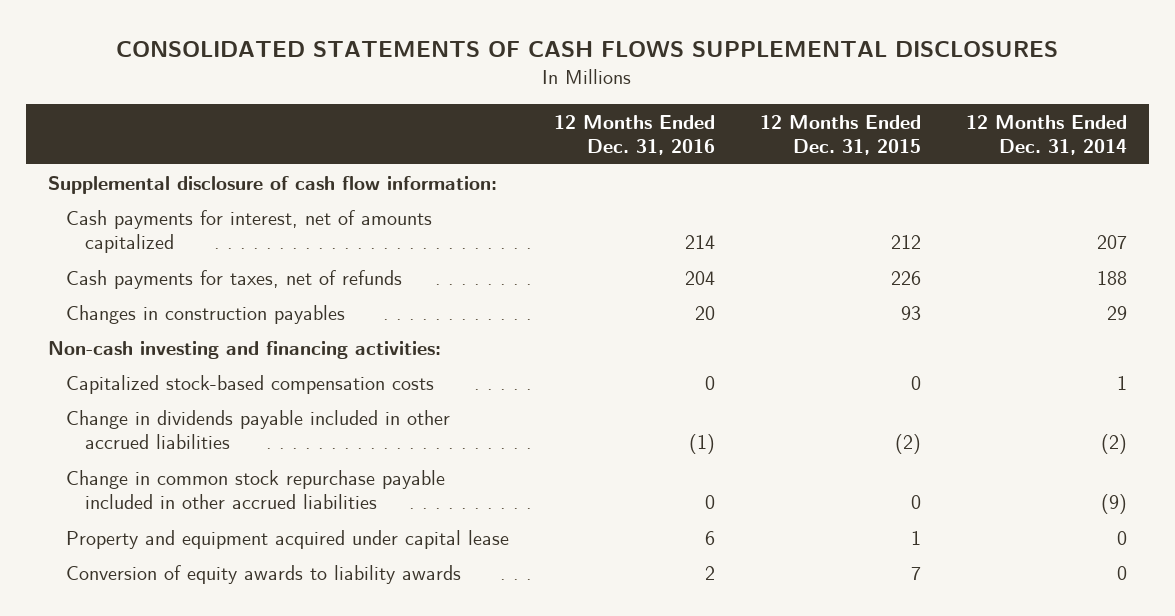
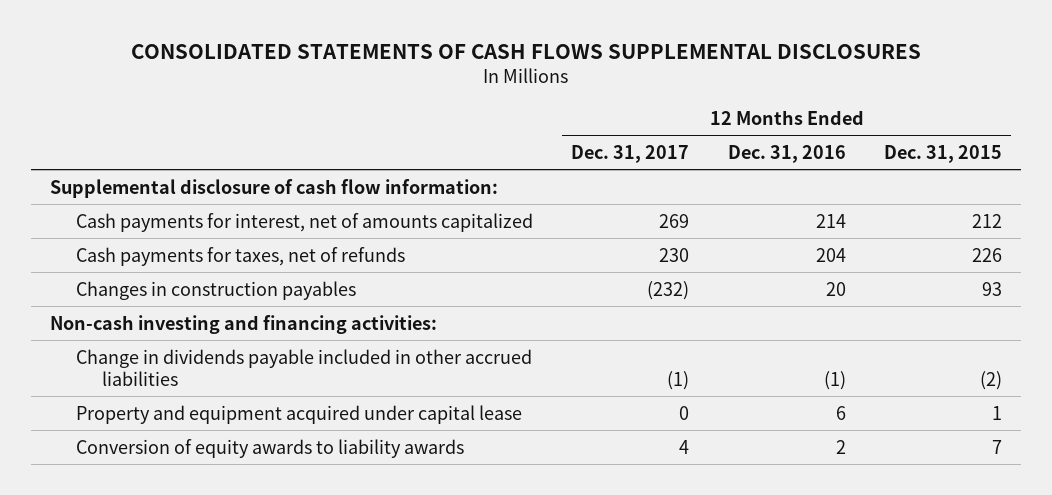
- | 12 Months Ended Dec. 31, 2016 | 12 Months Ended Dec. 31, 2015 | 12 Months Ended Dec. 31, 2014
+ | 12 Months Ended Dec. 31, 2017 | 12 Months Ended Dec. 31, 2016 | 12 Months Ended Dec. 31, 2015
- Capitalized stock-based compensation costs | 0 | 0 | 1
- Change in common stock repurchase payable included in other accrued liabilities | 0 | 0 | (9)

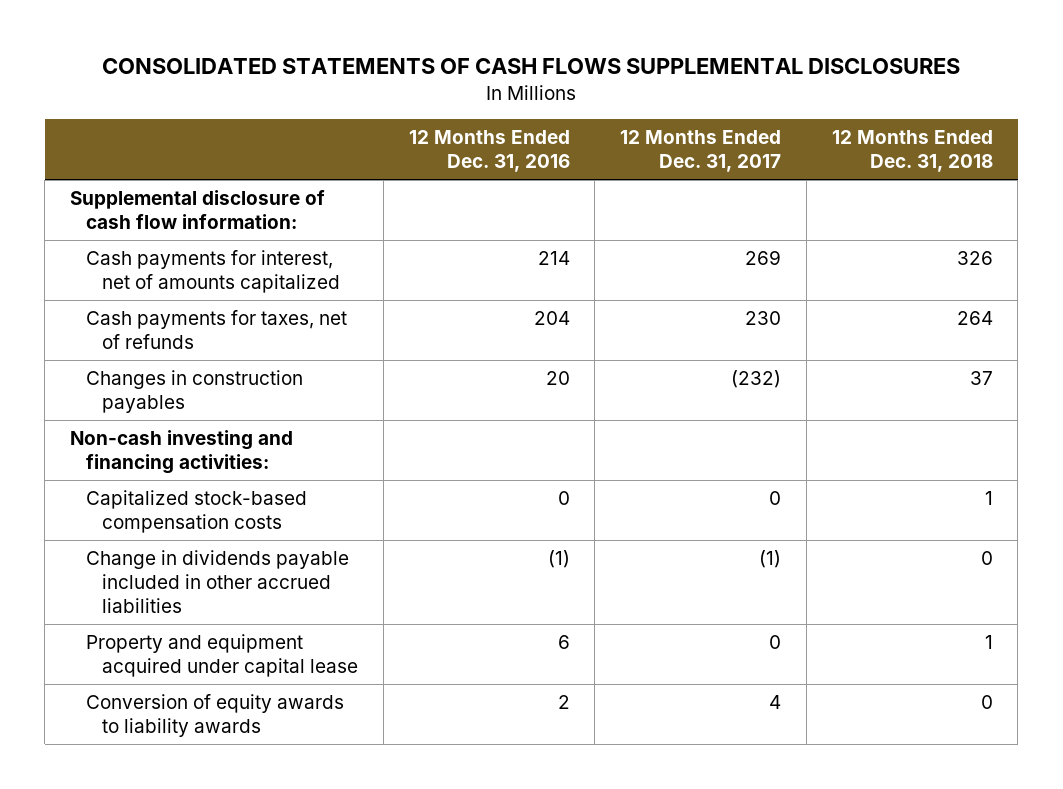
- | 12 Months Ended Dec. 31, 2017 | 12 Months Ended Dec. 31, 2016 | 12 Months Ended Dec. 31, 2015
+ | 12 Months Ended Dec. 31, 2016 | 12 Months Ended Dec. 31, 2017 | 12 Months Ended Dec. 31, 2018
+ Capitalized stock-based compensation costs | 0 | 0 | 1

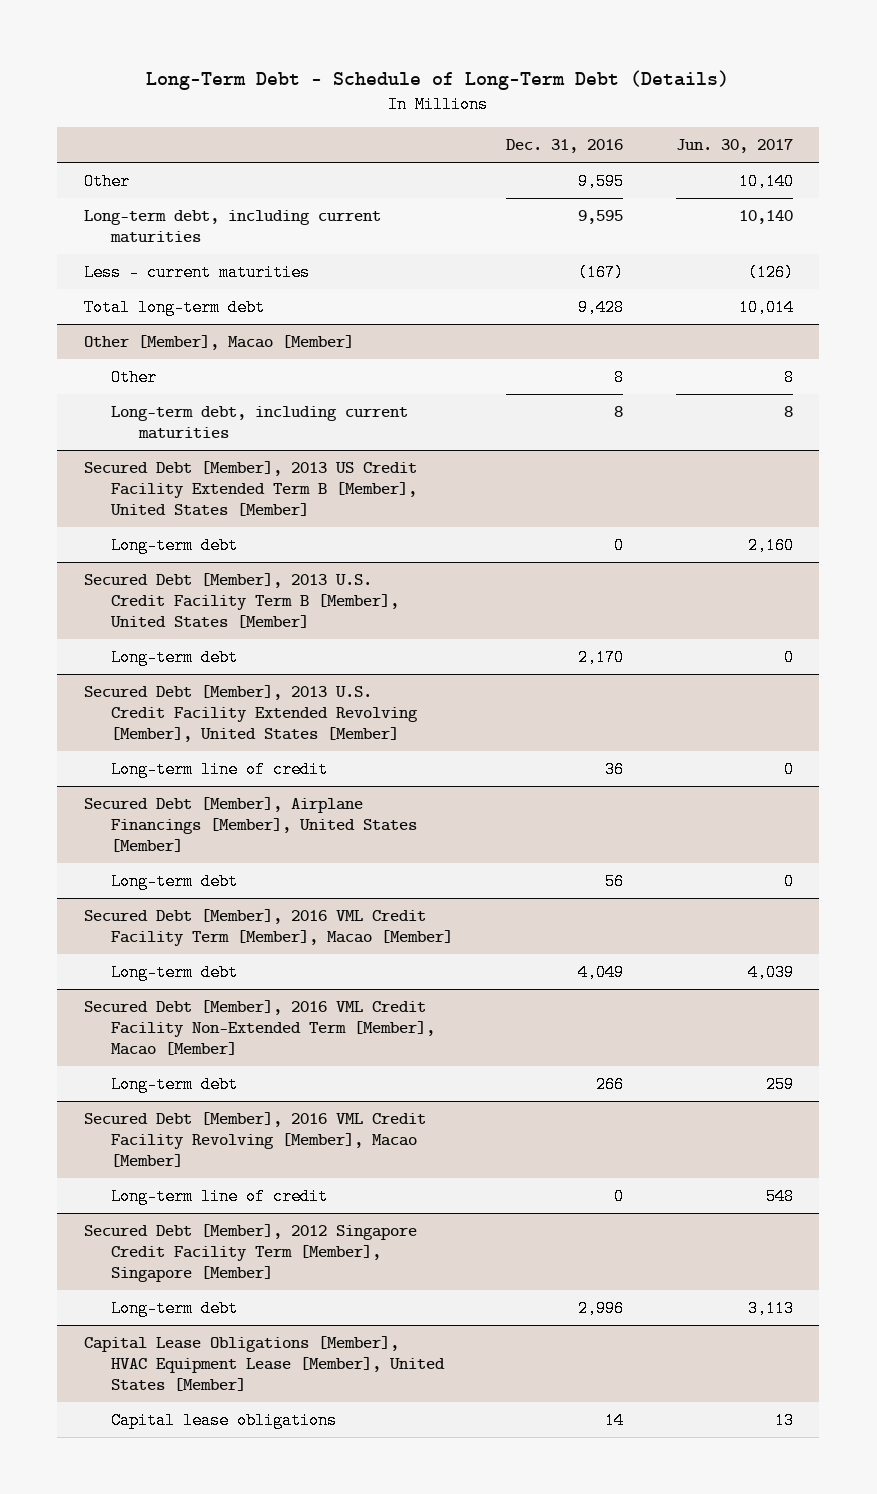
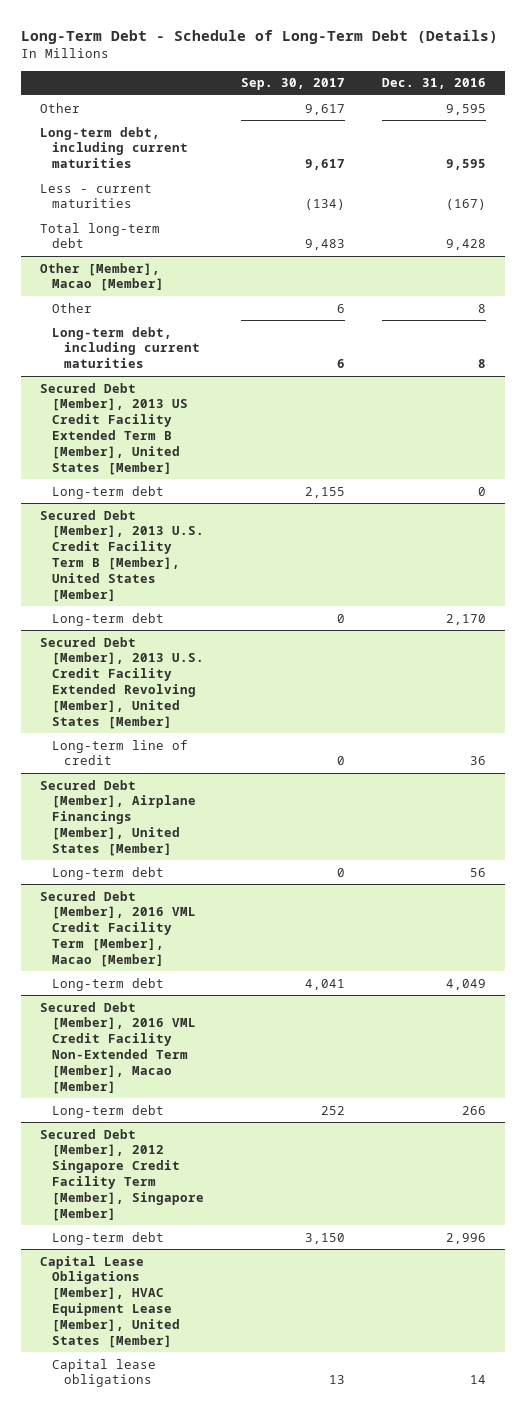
- | Dec. 31, 2016 | Jun. 30, 2017
+ | Sep. 30, 2017 | Dec. 31, 2016
- Secured Debt [Member], 2016 VML Credit Facility Revolving [Member], Macao [Member]
- Long-term line of credit | 0 | 548

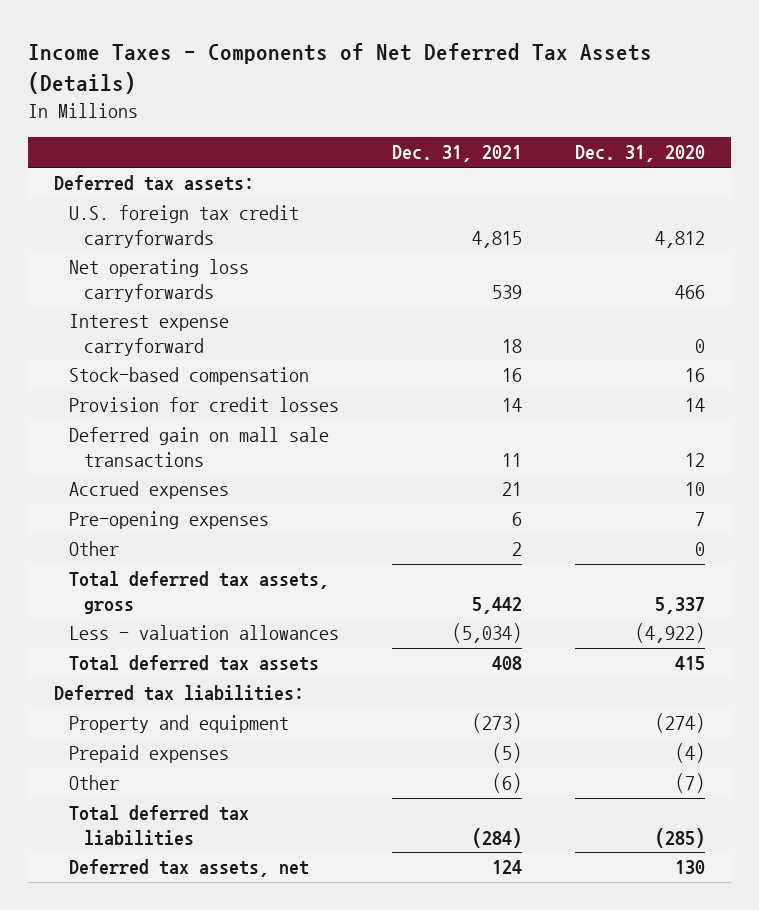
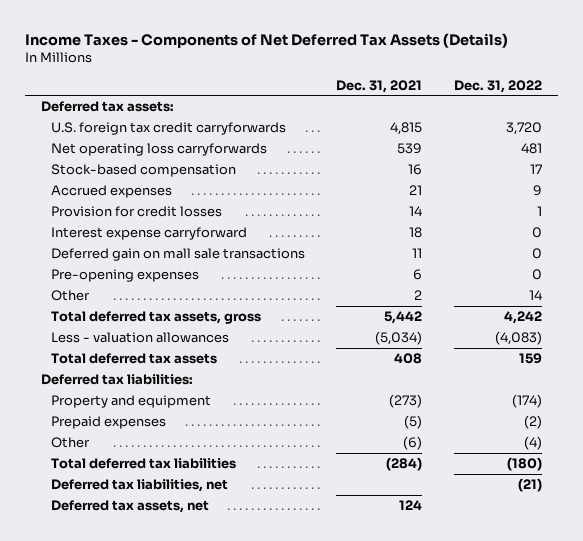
- | Dec. 31, 2021 | Dec. 31, 2020
+ | Dec. 31, 2021 | Dec. 31, 2022
moved up: Accrued expenses | 21 | 9
moved down: Interest expense carryforward | 18 | 0
+ Deferred tax liabilities, net | | (21)

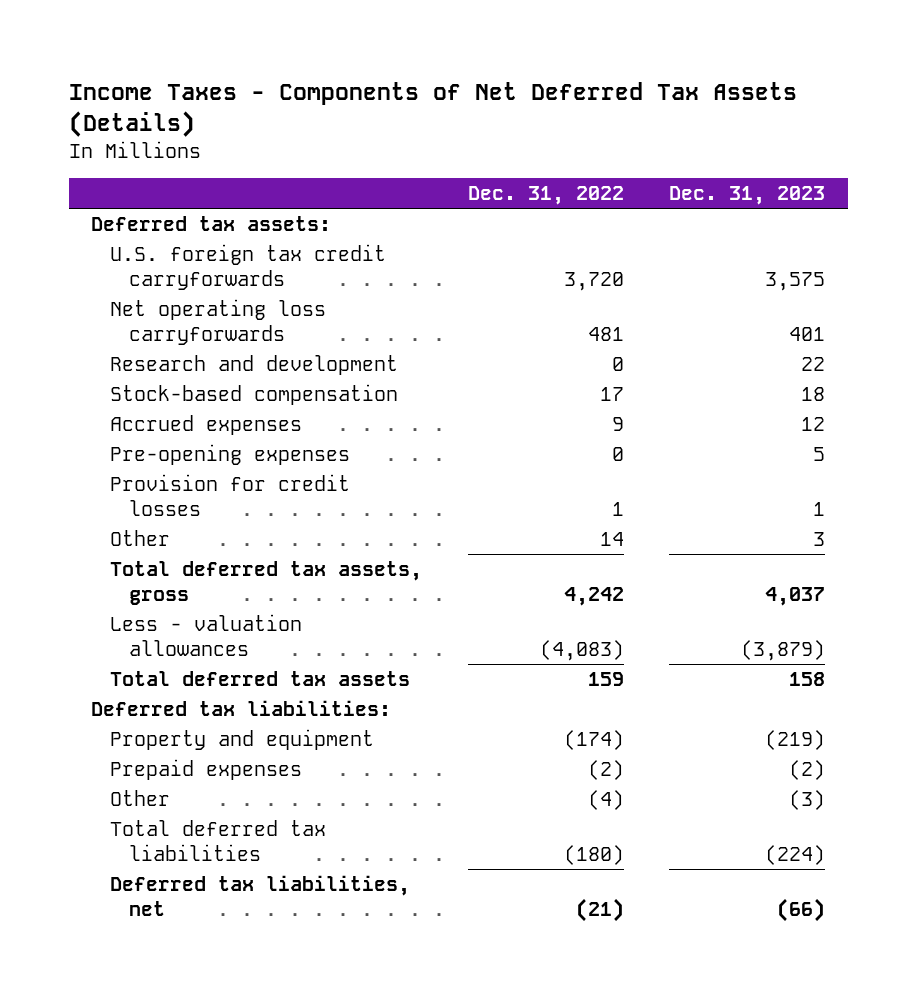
- | Dec. 31, 2021 | Dec. 31, 2022
+ | Dec. 31, 2022 | Dec. 31, 2023
+ Research and development | 0 | 22
- Interest expense carryforward | 18 | 0
- Deferred gain on mall sale transactions | 11 | 0
moved down: Provision for credit losses | 1 | 1
- Deferred tax assets, net | 124 |

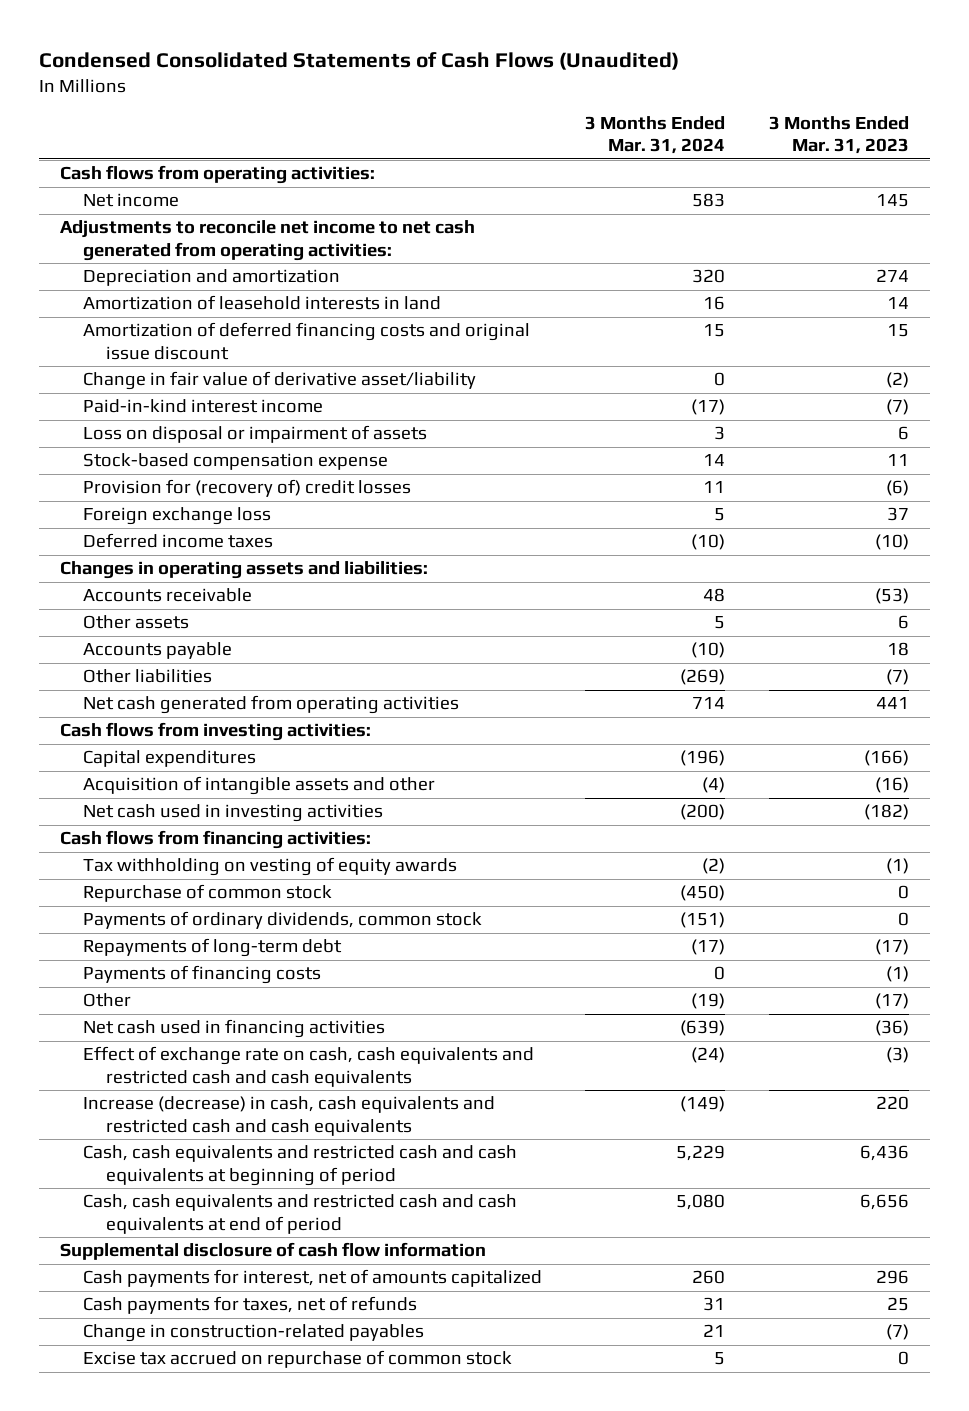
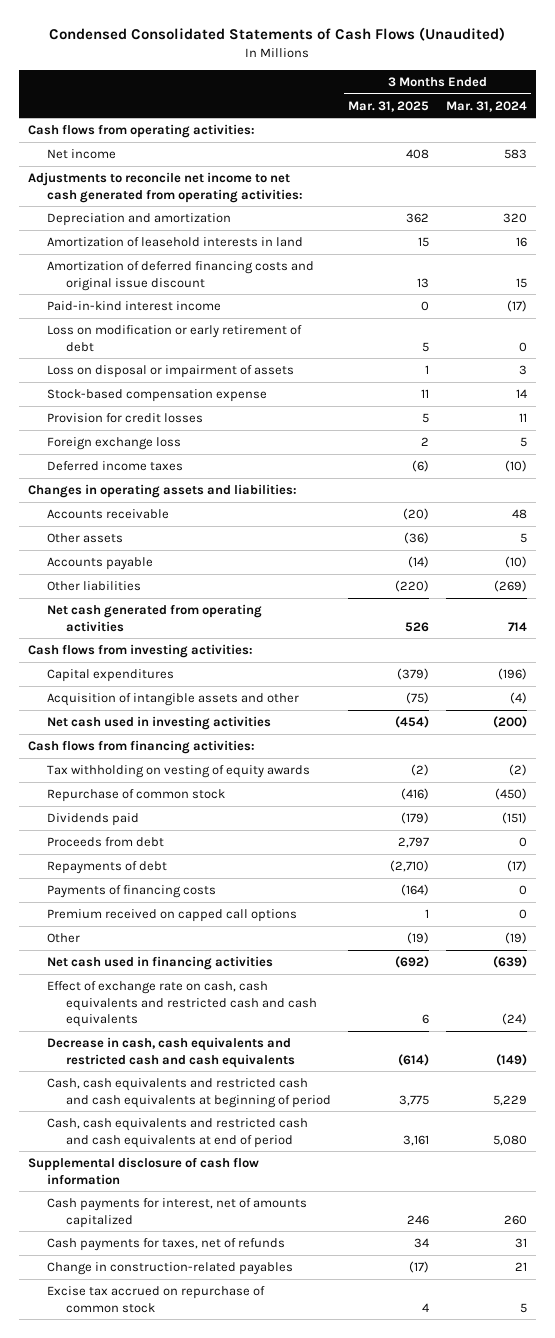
- | 3 Months Ended Mar. 31, 2024 | 3 Months Ended Mar. 31, 2023
+ | 3 Months Ended Mar. 31, 2025 | 3 Months Ended Mar. 31, 2024
- Change in fair value of derivative asset/liability | 0 | (2)
+ Loss on modification or early retirement of debt | 5 | 0
- Provision for (recovery of) credit losses | 11 | (6)
+ Provision for credit losses | 5 | 11
- Payments of ordinary dividends, common stock | (151) | 0
- Repayments of long-term debt | (17) | (17)
+ Dividends paid | (179) | (151)
+ Proceeds from debt | 2,797 | 0
+ Repayments of debt | (2,710) | (17)
+ Premium received on capped call options | 1 | 0
- Increase (decrease) in cash, cash equivalents and restricted cash and cash equivalents | (149) | 220
+ Decrease in cash, cash equivalents and restricted cash and cash equivalents | (614) | (149)

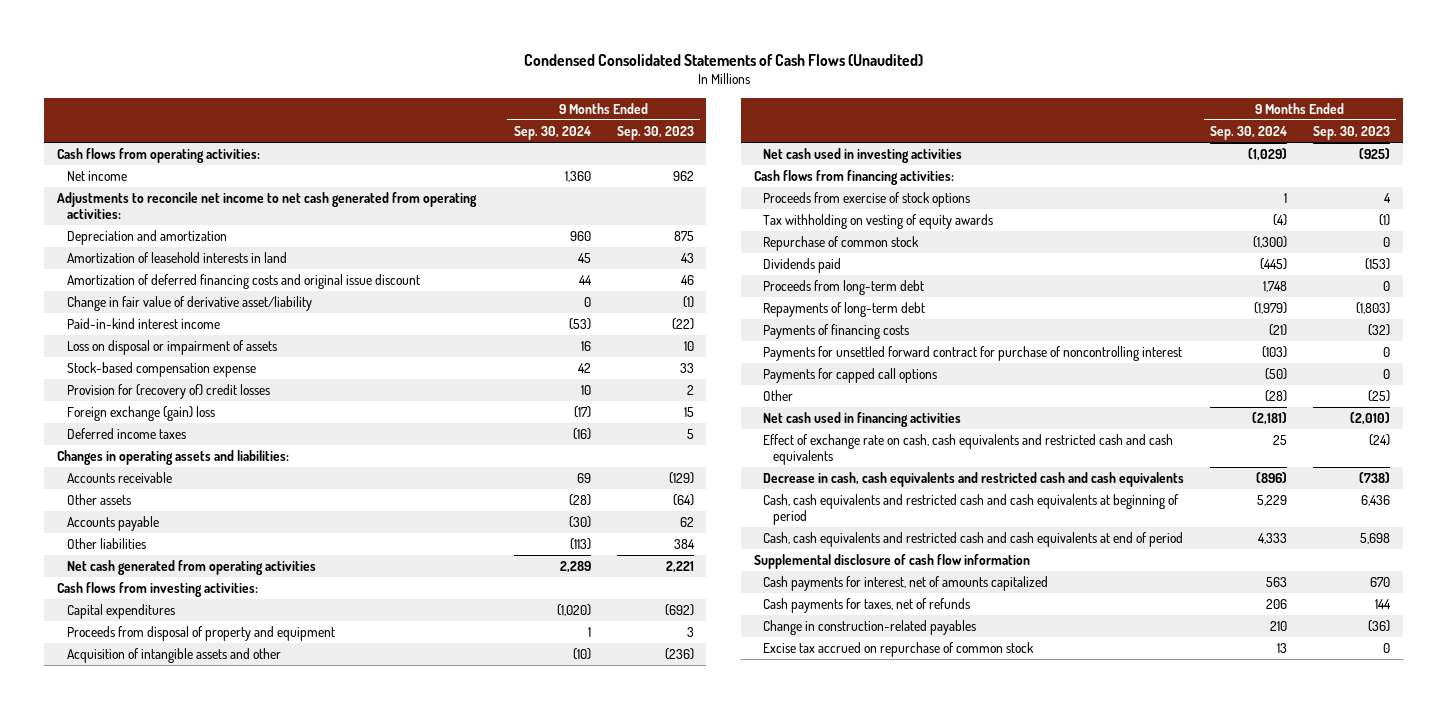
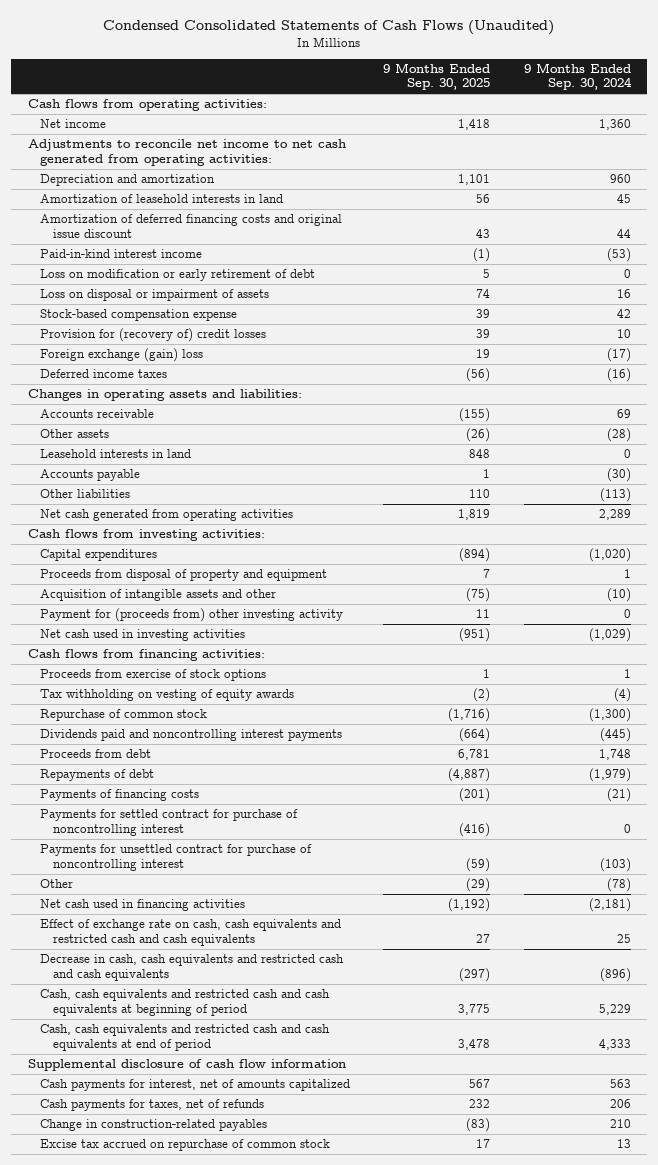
- | 9 Months Ended Sep. 30, 2024 | 9 Months Ended Sep. 30, 2023
+ | 9 Months Ended Sep. 30, 2025 | 9 Months Ended Sep. 30, 2024
- Change in fair value of derivative asset/liability | 0 | (1)
+ Loss on modification or early retirement of debt | 5 | 0
+ Leasehold interests in land | 848 | 0
+ Payment for (proceeds from) other investing activity | 11 | 0
- Dividends paid | (445) | (153)
- Proceeds from long-term debt | 1,748 | 0
- Repayments of long-term debt | (1,979) | (1,803)
+ Dividends paid and noncontrolling interest payments | (664) | (445)
+ Proceeds from debt | 6,781 | 1,748
+ Repayments of debt | (4,887) | (1,979)
- Payments for unsettled forward contract for purchase of noncontrolling interest | (103) | 0
- Payments for capped call options | (50) | 0
- Other | (28) | (25)
+ Payments for settled contract for purchase of noncontrolling interest | (416) | 0
+ Payments for unsettled contract for purchase of noncontrolling interest | (59) | (103)
+ Other | (29) | (78)

